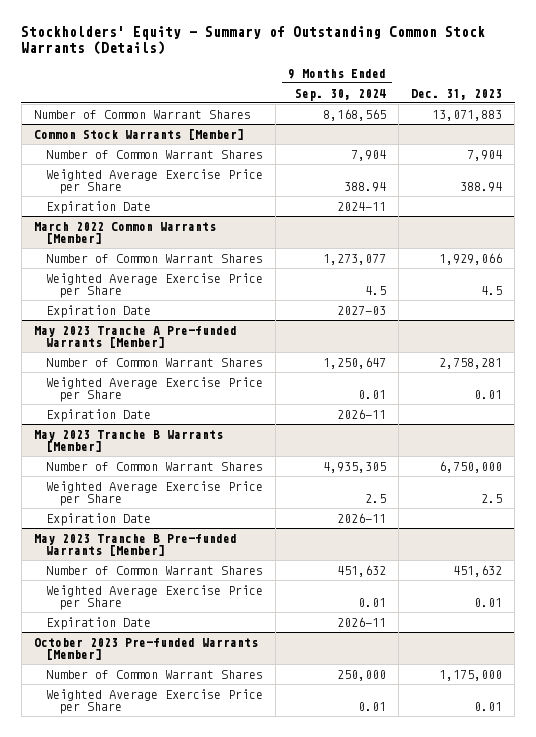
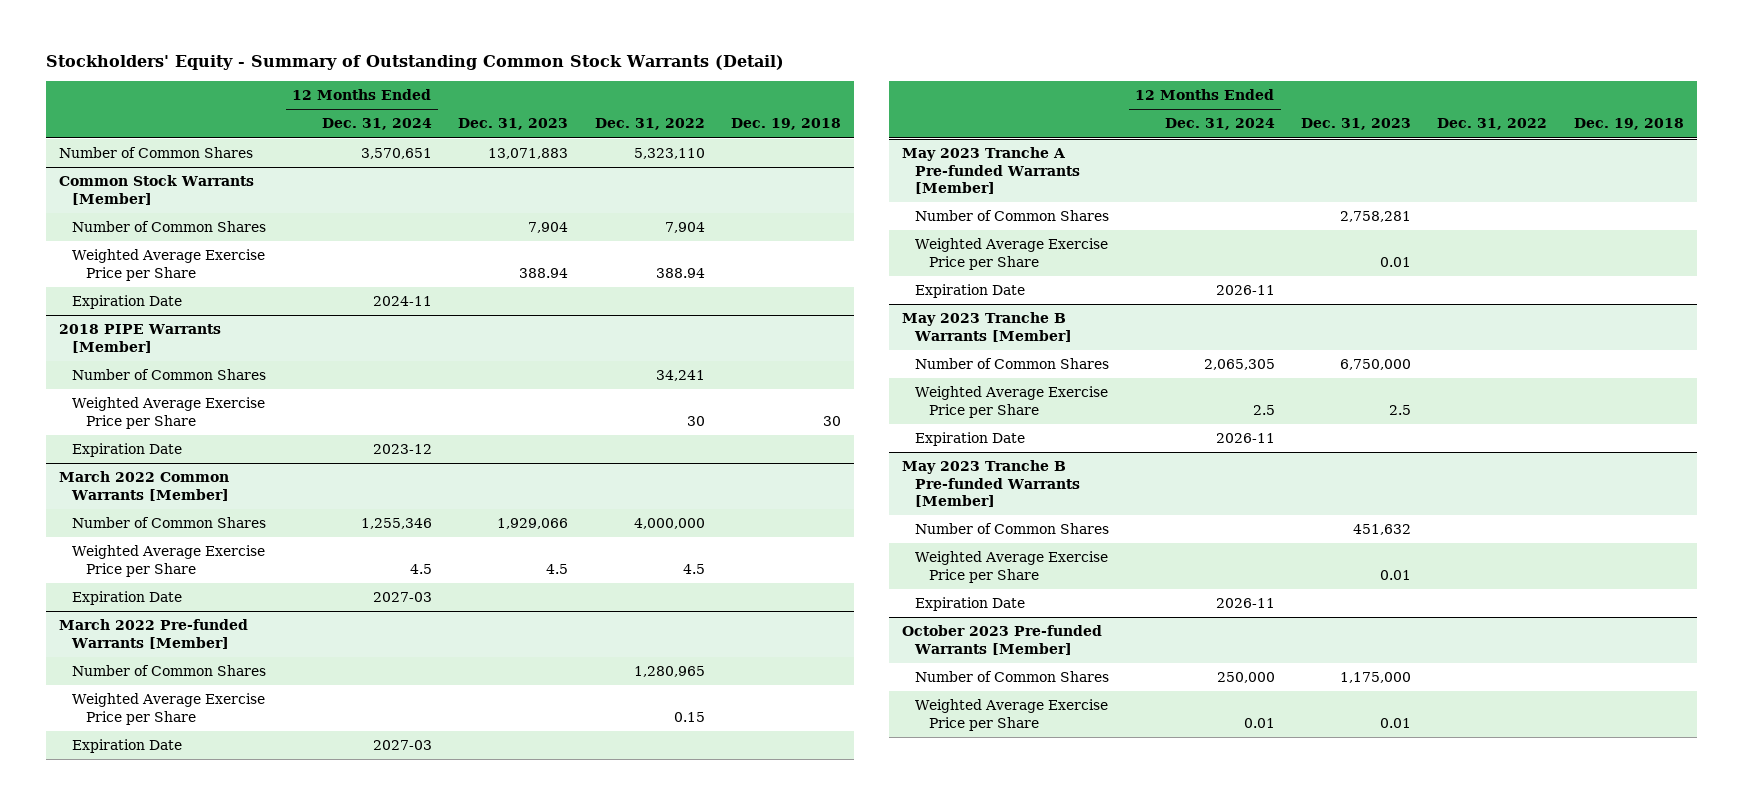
- Stockholders' Equity - Summary of Outstanding Common Stock Warrants (Details)
+ Stockholders' Equity - Summary of Outstanding Common Stock Warrants (Detail)
- | 9 Months Ended Sep. 30, 2024 | Dec. 31, 2023
+ | 12 Months Ended Dec. 31, 2024 | Dec. 31, 2023 | Dec. 31, 2022 | Dec. 19, 2018
- Number of Common Warrant Shares | 8,168,565 | 13,071,883
+ Number of Common Shares | 3,570,651 | 13,071,883 | 5,323,110 |
@ Common Stock Warrants [Member]
- Number of Common Warrant Shares | 7,904 | 7,904
+ Number of Common Shares | | 7,904 | 7,904 |
+ 2018 PIPE Warrants [Member]
+ Number of Common Shares | | | 34,241 |
+ Weighted Average Exercise Price per Share | | | 30 | 30
+ Expiration Date | 2023-12 | | |
@ March 2022 Common Warrants [Member]
- Number of Common Warrant Shares | 1,273,077 | 1,929,066
+ Number of Common Shares | 1,255,346 | 1,929,066 | 4,000,000 |
+ March 2022 Pre-funded Warrants [Member]
+ Number of Common Shares | | | 1,280,965 |
+ Weighted Average Exercise Price per Share | | | 0.15 |
+ Expiration Date | 2027-03 | | |
@ May 2023 Tranche A Pre-funded Warrants [Member]
- Number of Common Warrant Shares | 1,250,647 | 2,758,281
+ Number of Common Shares | | 2,758,281 | |
@ May 2023 Tranche B Warrants [Member]
- Number of Common Warrant Shares | 4,935,305 | 6,750,000
+ Number of Common Shares | 2,065,305 | 6,750,000 | |
@ May 2023 Tranche B Pre-funded Warrants [Member]
- Number of Common Warrant Shares | 451,632 | 451,632
+ Number of Common Shares | | 451,632 | |
@ October 2023 Pre-funded Warrants [Member]
- Number of Common Warrant Shares | 250,000 | 1,175,000
+ Number of Common Shares | 250,000 | 1,175,000 | |

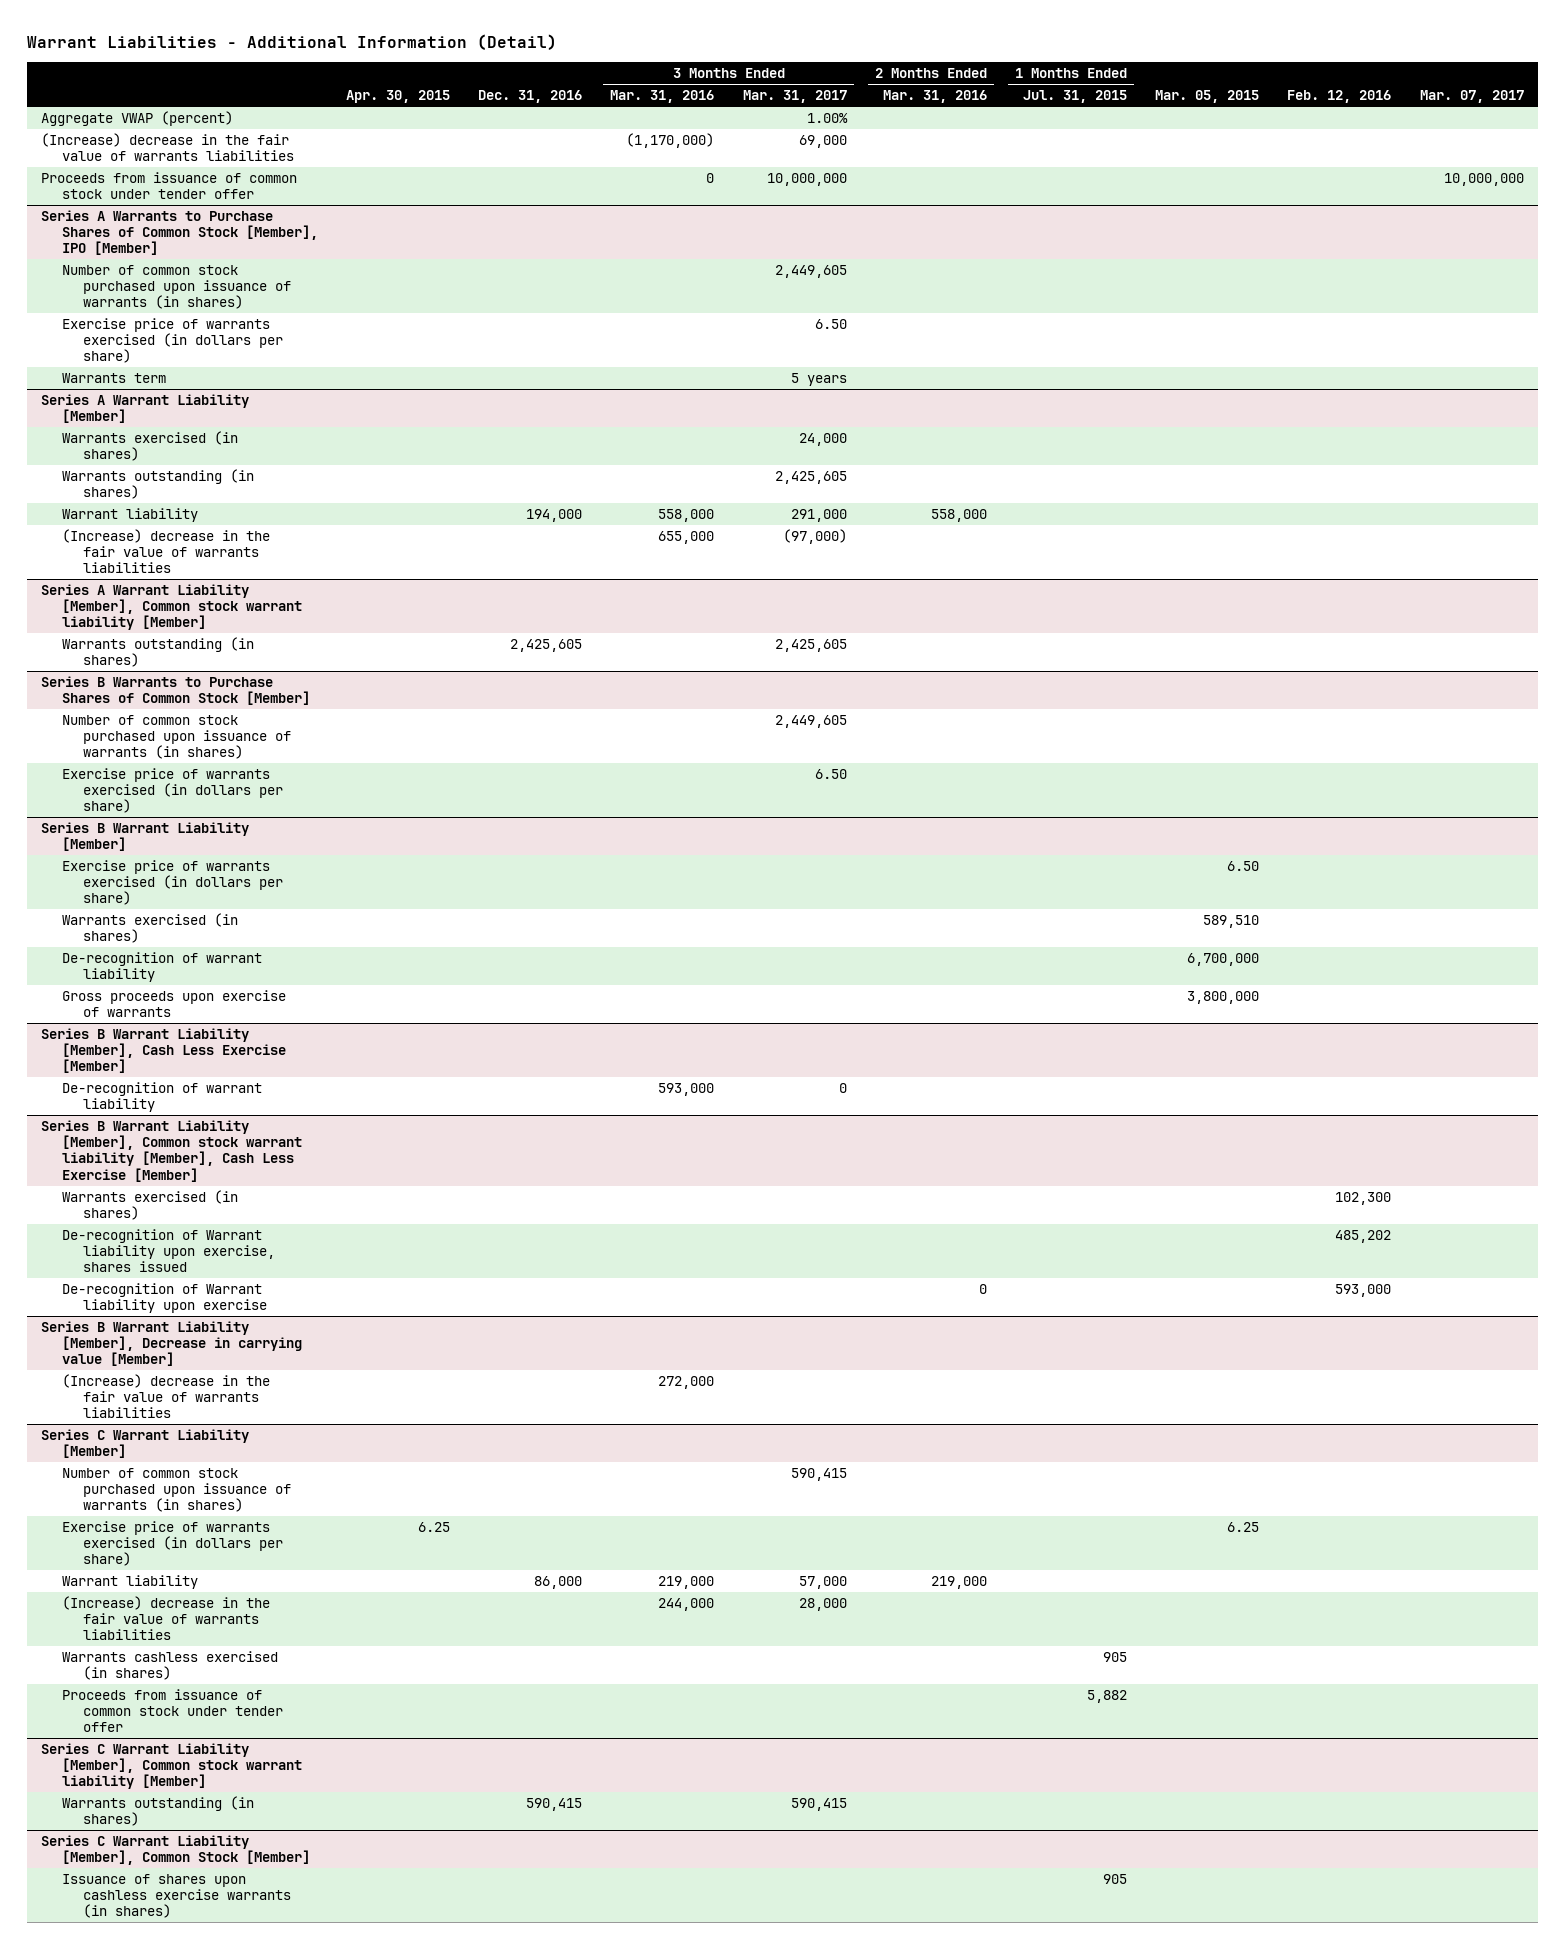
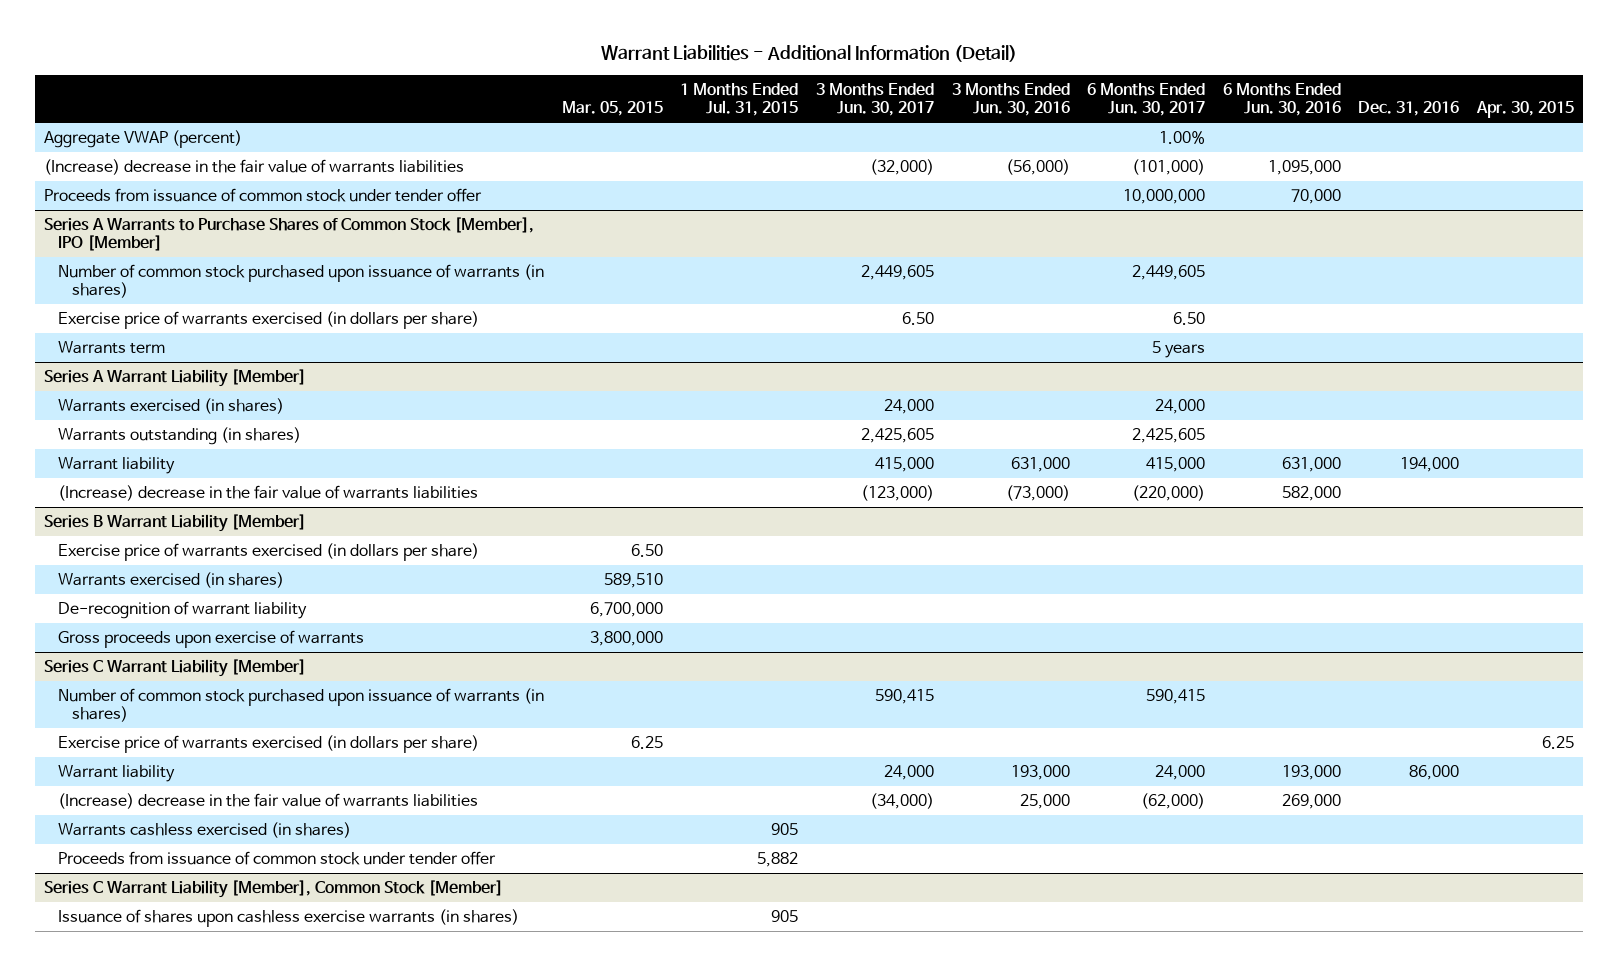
- | Apr. 30, 2015 | Dec. 31, 2016 | 3 Months Ended Mar. 31, 2016 | 3 Months Ended Mar. 31, 2017 | 2 Months Ended Mar. 31, 2016 | 1 Months Ended Jul. 31, 2015 | Mar. 05, 2015 | Feb. 12, 2016 | Mar. 07, 2017
+ | Mar. 05, 2015 | 1 Months Ended Jul. 31, 2015 | 3 Months Ended Jun. 30, 2017 | 3 Months Ended Jun. 30, 2016 | 6 Months Ended Jun. 30, 2017 | 6 Months Ended Jun. 30, 2016 | Dec. 31, 2016 | Apr. 30, 2015
- Series A Warrant Liability [Member], Common stock warrant liability [Member]
- Warrants outstanding (in shares) | | 2,425,605 | | 2,425,605 | | | | |
- Series B Warrants to Purchase Shares of Common Stock [Member]
- Number of common stock purchased upon issuance of warrants (in shares) | | | | 2,449,605 | | | | |
- Exercise price of warrants exercised (in dollars per share) | | | | 6.50 | | | | |
- Series B Warrant Liability [Member], Cash Less Exercise [Member]
- De-recognition of warrant liability | | | 593,000 | 0 | | | | |
- Series B Warrant Liability [Member], Common stock warrant liability [Member], Cash Less Exercise [Member]
- Warrants exercised (in shares) | | | | | | | | 102,300 |
- De-recognition of Warrant liability upon exercise, shares issued | | | | | | | | 485,202 |
- De-recognition of Warrant liability upon exercise | | | | | 0 | | | 593,000 |
- Series B Warrant Liability [Member], Decrease in carrying value [Member]
- (Increase) decrease in the fair value of warrants liabilities | | | 272,000 | | | | | |
- Series C Warrant Liability [Member], Common stock warrant liability [Member]
- Warrants outstanding (in shares) | | 590,415 | | 590,415 | | | | |

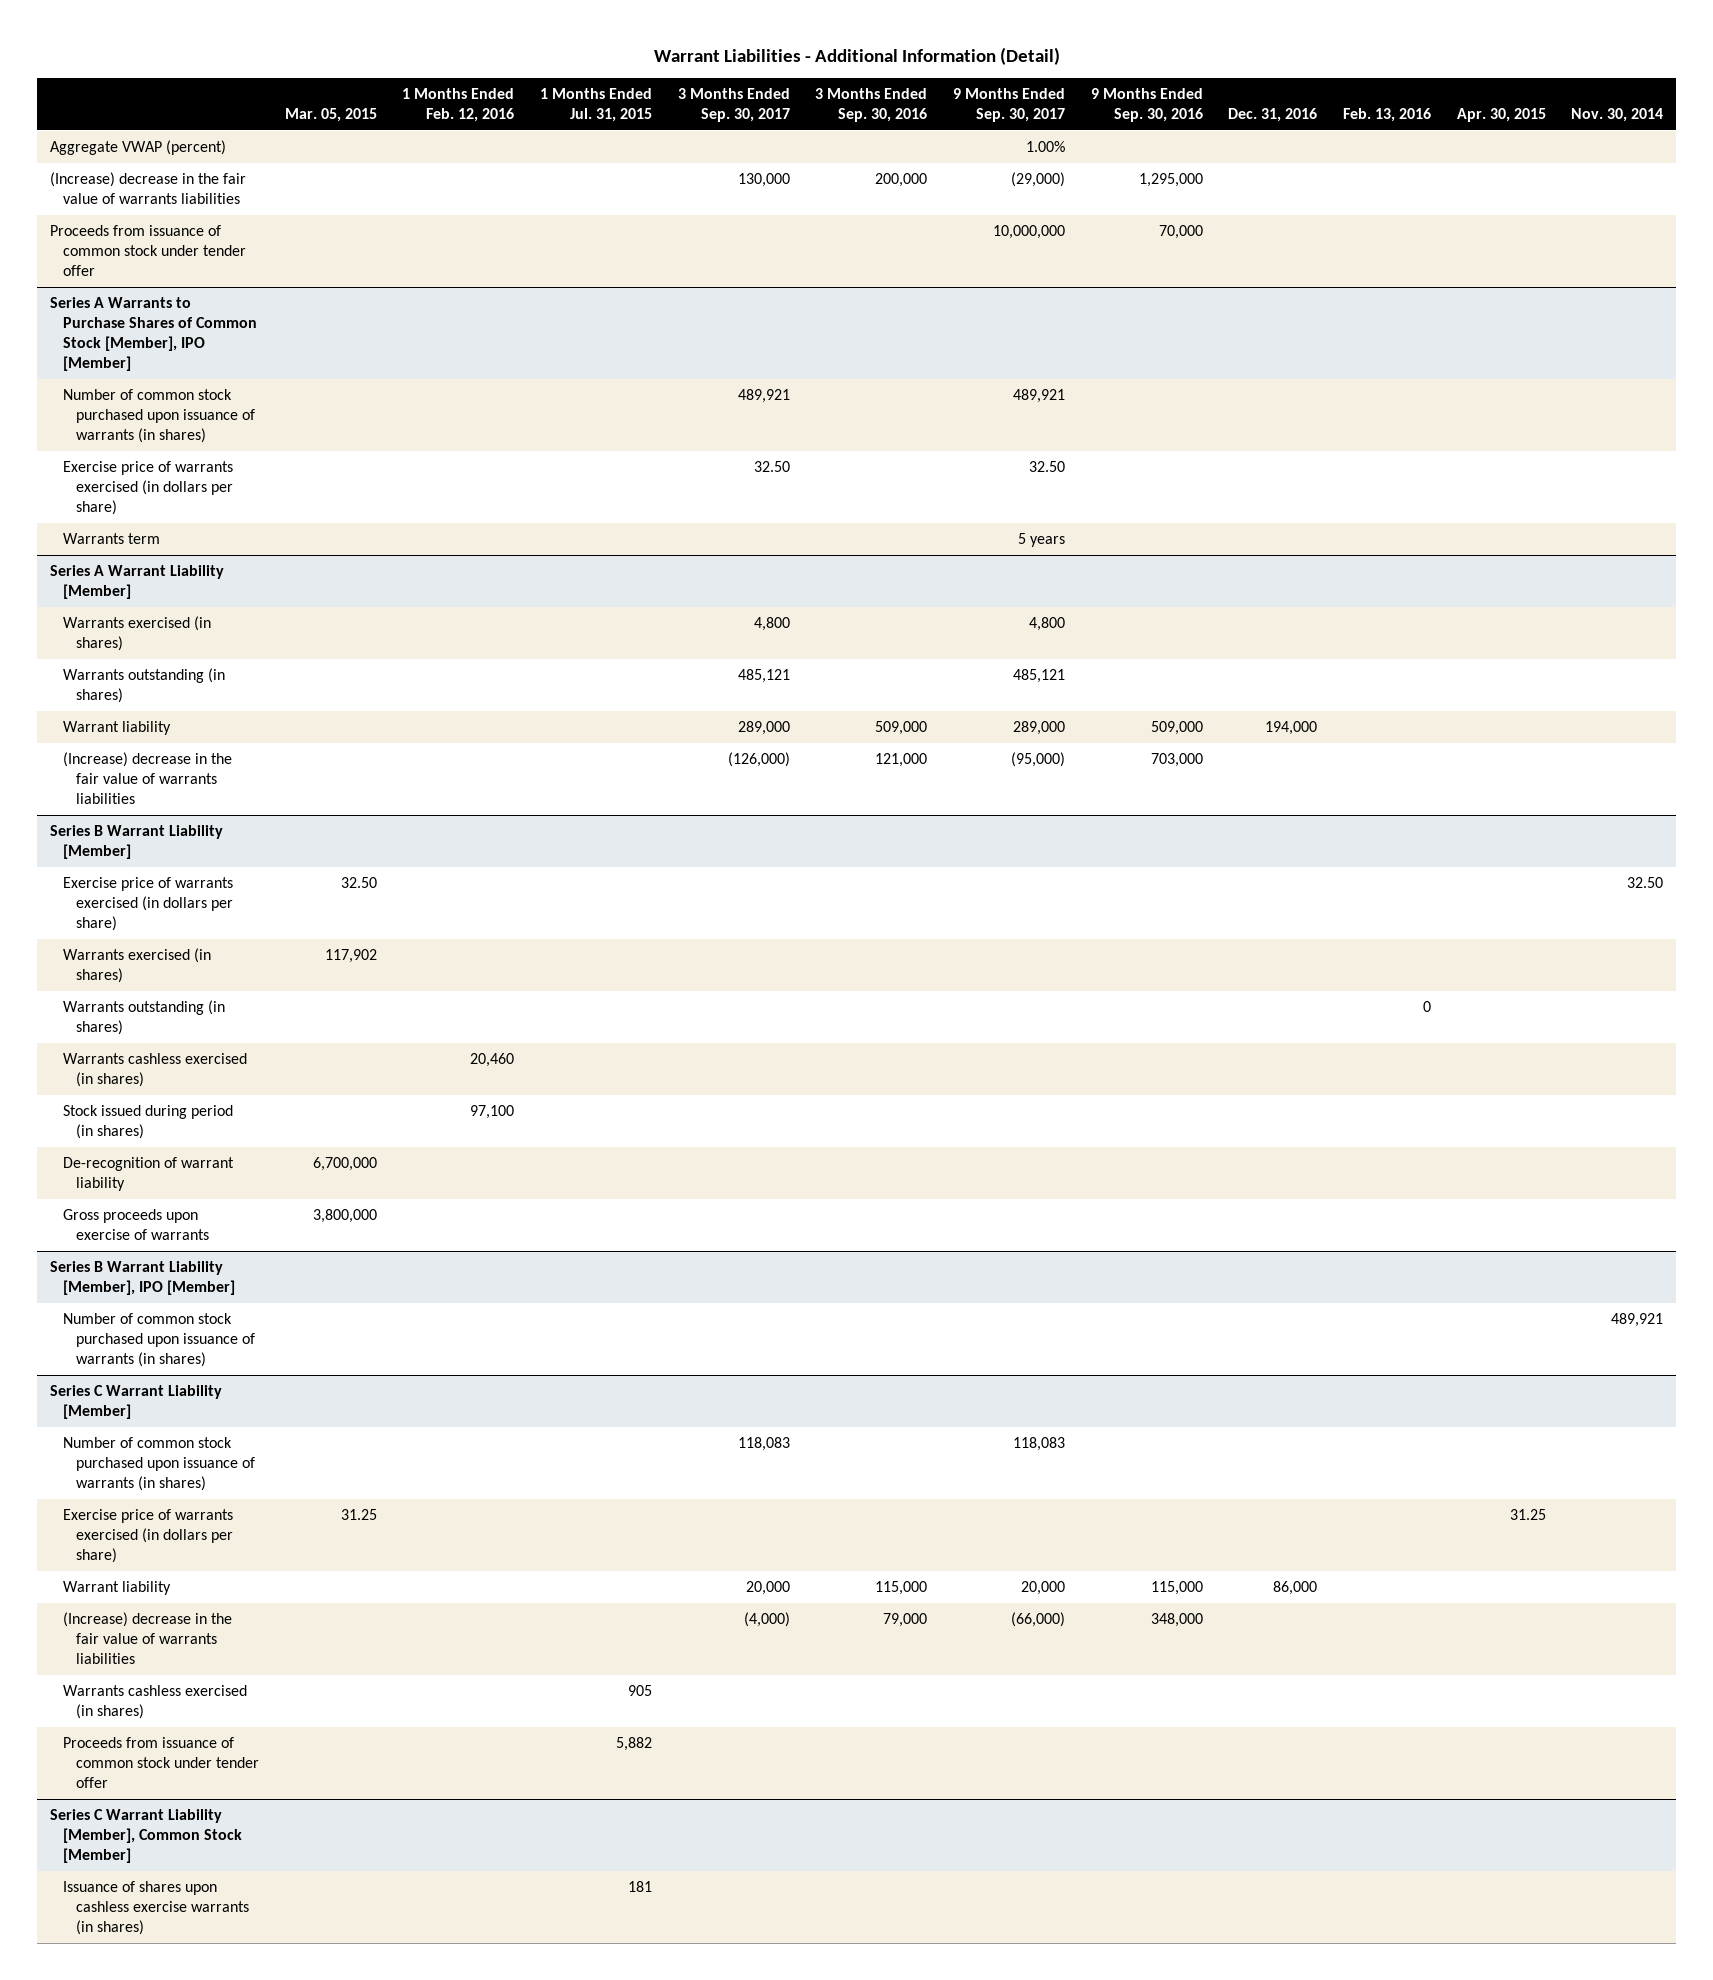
- | Mar. 05, 2015 | 1 Months Ended Jul. 31, 2015 | 3 Months Ended Jun. 30, 2017 | 3 Months Ended Jun. 30, 2016 | 6 Months Ended Jun. 30, 2017 | 6 Months Ended Jun. 30, 2016 | Dec. 31, 2016 | Apr. 30, 2015
+ | Mar. 05, 2015 | 1 Months Ended Feb. 12, 2016 | 1 Months Ended Jul. 31, 2015 | 3 Months Ended Sep. 30, 2017 | 3 Months Ended Sep. 30, 2016 | 9 Months Ended Sep. 30, 2017 | 9 Months Ended Sep. 30, 2016 | Dec. 31, 2016 | Feb. 13, 2016 | Apr. 30, 2015 | Nov. 30, 2014
@ Series B Warrant Liability [Member]
- Exercise price of warrants exercised (in dollars per share) | 6.50 | | | | | | |
- Warrants exercised (in shares) | 589,510 | | | | | | |
+ Exercise price of warrants exercised (in dollars per share) | 32.50 | | | | | | | | | | 32.50
+ Warrants exercised (in shares) | 117,902 | | | | | | | | | |
+ Warrants outstanding (in shares) | | | | | | | | | 0 | |
+ Warrants cashless exercised (in shares) | | 20,460 | | | | | | | | |
+ Stock issued during period (in shares) | | 97,100 | | | | | | | | |
+ Series B Warrant Liability [Member], IPO [Member]
+ Number of common stock purchased upon issuance of warrants (in shares) | | | | | | | | | | | 489,921
@ Series C Warrant Liability [Member]
- Exercise price of warrants exercised (in dollars per share) | 6.25 | | | | | | | 6.25
+ Exercise price of warrants exercised (in dollars per share) | 31.25 | | | | | | | | | 31.25 |
@ Series C Warrant Liability [Member], Common Stock [Member]
- Issuance of shares upon cashless exercise warrants (in shares) | | 905 | | | | | |
+ Issuance of shares upon cashless exercise warrants (in shares) | | | 181 | | | | | | | |

